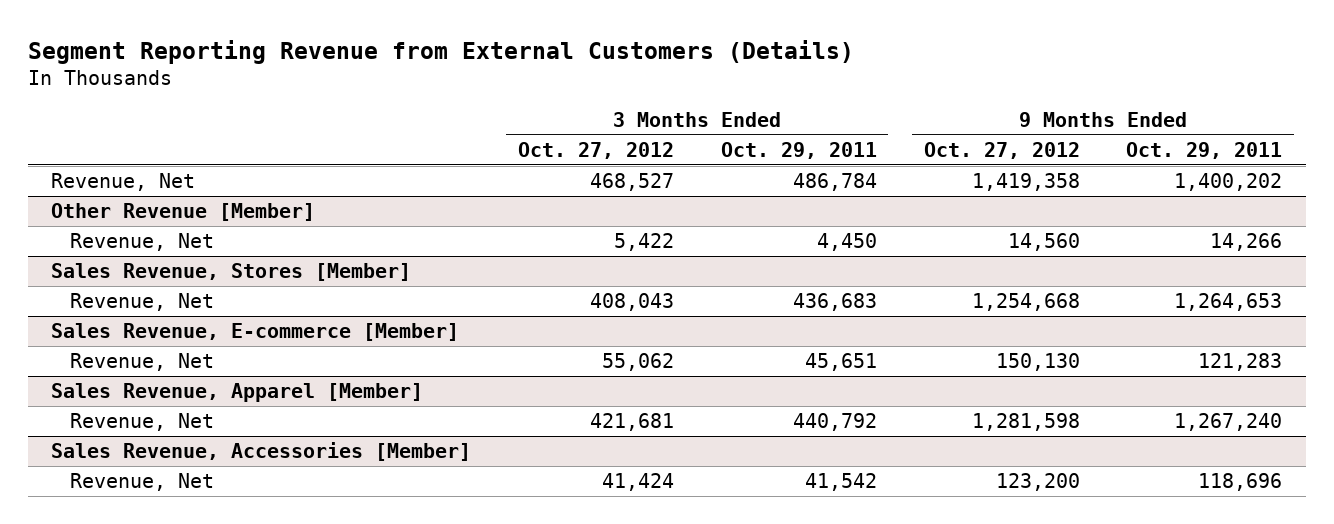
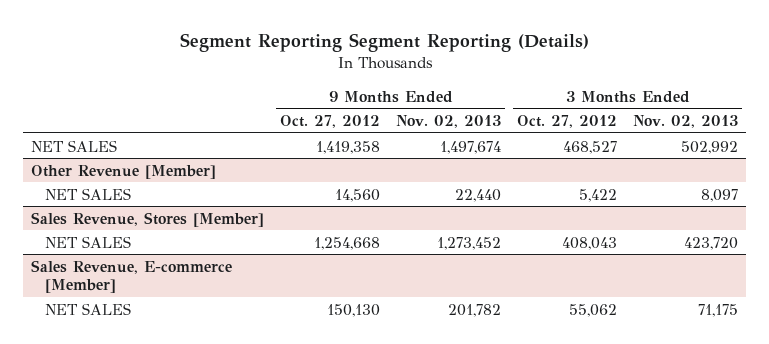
- Segment Reporting Revenue from External Customers (Details)
+ Segment Reporting Segment Reporting (Details)
- | 3 Months Ended Oct. 27, 2012 | 3 Months Ended Oct. 29, 2011 | 9 Months Ended Oct. 27, 2012 | 9 Months Ended Oct. 29, 2011
+ | 9 Months Ended Oct. 27, 2012 | 9 Months Ended Nov. 02, 2013 | 3 Months Ended Oct. 27, 2012 | 3 Months Ended Nov. 02, 2013
- Revenue, Net | 468,527 | 486,784 | 1,419,358 | 1,400,202
+ NET SALES | 1,419,358 | 1,497,674 | 468,527 | 502,992
@ Other Revenue [Member]
- Revenue, Net | 5,422 | 4,450 | 14,560 | 14,266
+ NET SALES | 14,560 | 22,440 | 5,422 | 8,097
@ Sales Revenue, Stores [Member]
- Revenue, Net | 408,043 | 436,683 | 1,254,668 | 1,264,653
+ NET SALES | 1,254,668 | 1,273,452 | 408,043 | 423,720
@ Sales Revenue, E-commerce [Member]
- Revenue, Net | 55,062 | 45,651 | 150,130 | 121,283
- Sales Revenue, Apparel [Member]
- Revenue, Net | 421,681 | 440,792 | 1,281,598 | 1,267,240
- Sales Revenue, Accessories [Member]
- Revenue, Net | 41,424 | 41,542 | 123,200 | 118,696
@ Sales Revenue, E-commerce [Member]
+ NET SALES | 150,130 | 201,782 | 55,062 | 71,175

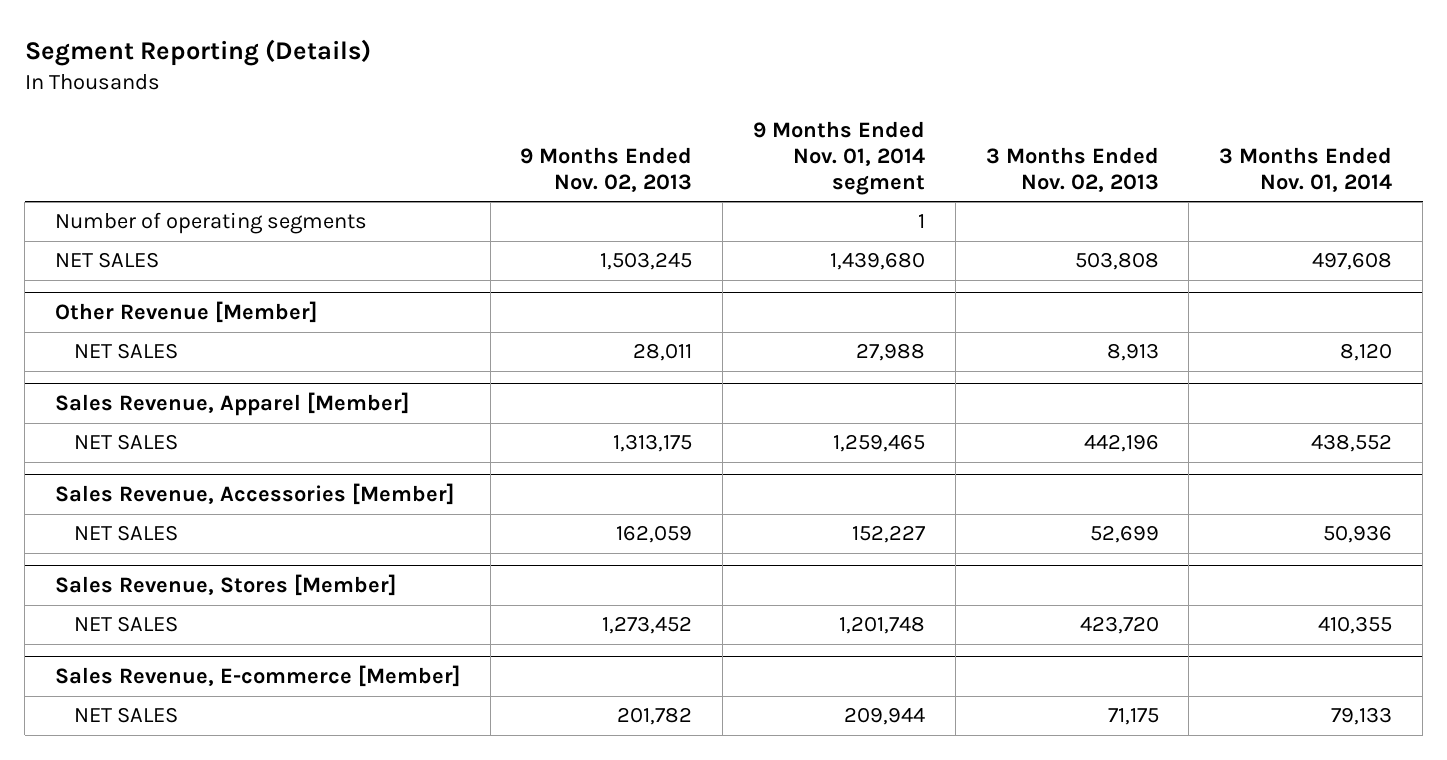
- Segment Reporting Segment Reporting (Details)
+ Segment Reporting (Details)
- | 9 Months Ended Oct. 27, 2012 | 9 Months Ended Nov. 02, 2013 | 3 Months Ended Oct. 27, 2012 | 3 Months Ended Nov. 02, 2013
+ | 9 Months Ended Nov. 02, 2013 | 9 Months Ended Nov. 01, 2014 segment | 3 Months Ended Nov. 02, 2013 | 3 Months Ended Nov. 01, 2014
- NET SALES | 1,419,358 | 1,497,674 | 468,527 | 502,992
+ Number of operating segments | | 1 | |
+ NET SALES | 1,503,245 | 1,439,680 | 503,808 | 497,608
@ Other Revenue [Member]
- NET SALES | 14,560 | 22,440 | 5,422 | 8,097
+ NET SALES | 28,011 | 27,988 | 8,913 | 8,120
+ Sales Revenue, Apparel [Member]
+ NET SALES | 1,313,175 | 1,259,465 | 442,196 | 438,552
+ Sales Revenue, Accessories [Member]
+ NET SALES | 162,059 | 152,227 | 52,699 | 50,936

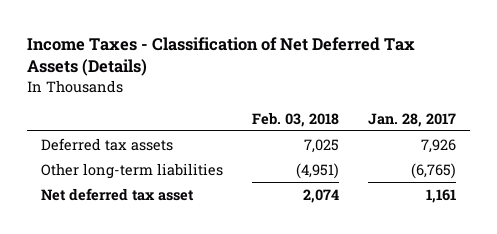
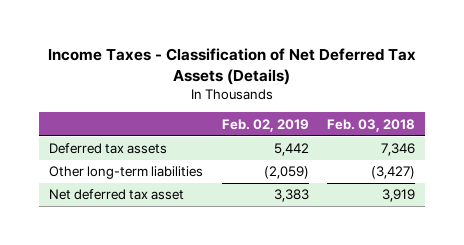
- | Feb. 03, 2018 | Jan. 28, 2017
+ | Feb. 02, 2019 | Feb. 03, 2018
- Deferred tax assets | 7,025 | 7,926
- Other long-term liabilities | (4,951) | (6,765)
- Net deferred tax asset | 2,074 | 1,161
+ Deferred tax assets | 5,442 | 7,346
+ Other long-term liabilities | (2,059) | (3,427)
+ Net deferred tax asset | 3,383 | 3,919

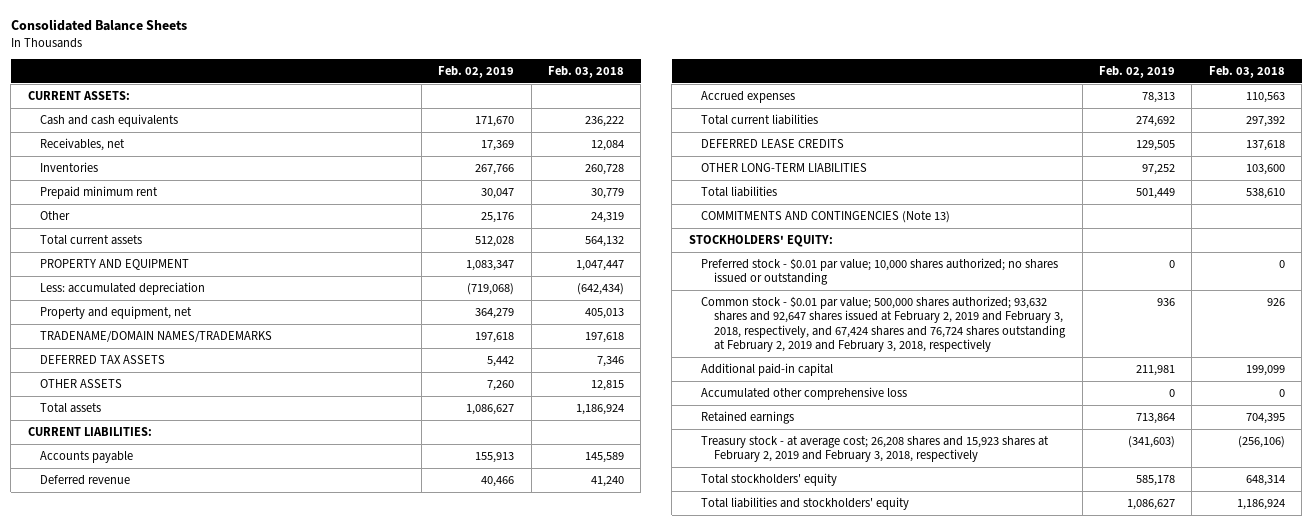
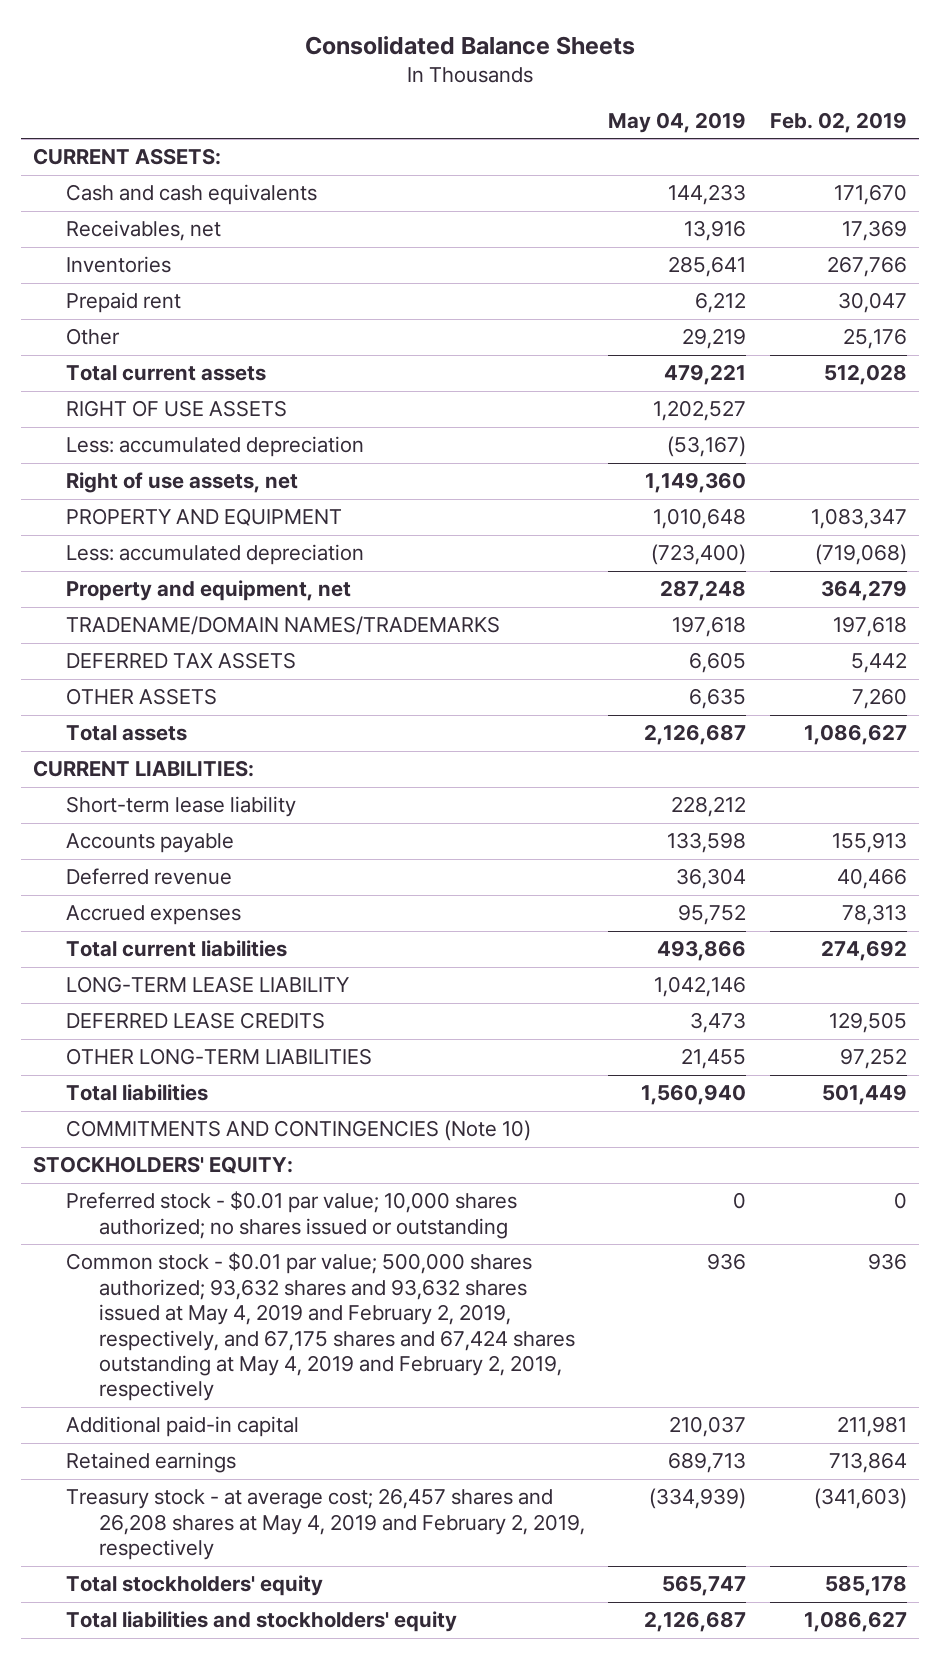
- | Feb. 02, 2019 | Feb. 03, 2018
+ | May 04, 2019 | Feb. 02, 2019
- Prepaid minimum rent | 30,047 | 30,779
+ Prepaid rent | 6,212 | 30,047
+ RIGHT OF USE ASSETS | 1,202,527 |
+ Less: accumulated depreciation | (53,167) |
+ Right of use assets, net | 1,149,360 |
+ Short-term lease liability | 228,212 |
+ LONG-TERM LEASE LIABILITY | 1,042,146 |
- COMMITMENTS AND CONTINGENCIES (Note 13)
+ COMMITMENTS AND CONTINGENCIES (Note 10)
- Common stock - $0.01 par value; 500,000 shares authorized; 93,632 shares and 92,647 shares issued at February 2, 2019 and February 3, 2018, respectively, and 67,424 shares and 76,724 shares outstanding at February 2, 2019 and February 3, 2018, respectively | 936 | 926
+ Common stock - $0.01 par value; 500,000 shares authorized; 93,632 shares and 93,632 shares issued at May 4, 2019 and February 2, 2019, respectively, and 67,175 shares and 67,424 shares outstanding at May 4, 2019 and February 2, 2019, respectively | 936 | 936
- Accumulated other comprehensive loss | 0 | 0
- Treasury stock - at average cost; 26,208 shares and 15,923 shares at February 2, 2019 and February 3, 2018, respectively | (341,603) | (256,106)
+ Treasury stock - at average cost; 26,457 shares and 26,208 shares at May 4, 2019 and February 2, 2019, respectively | (334,939) | (341,603)

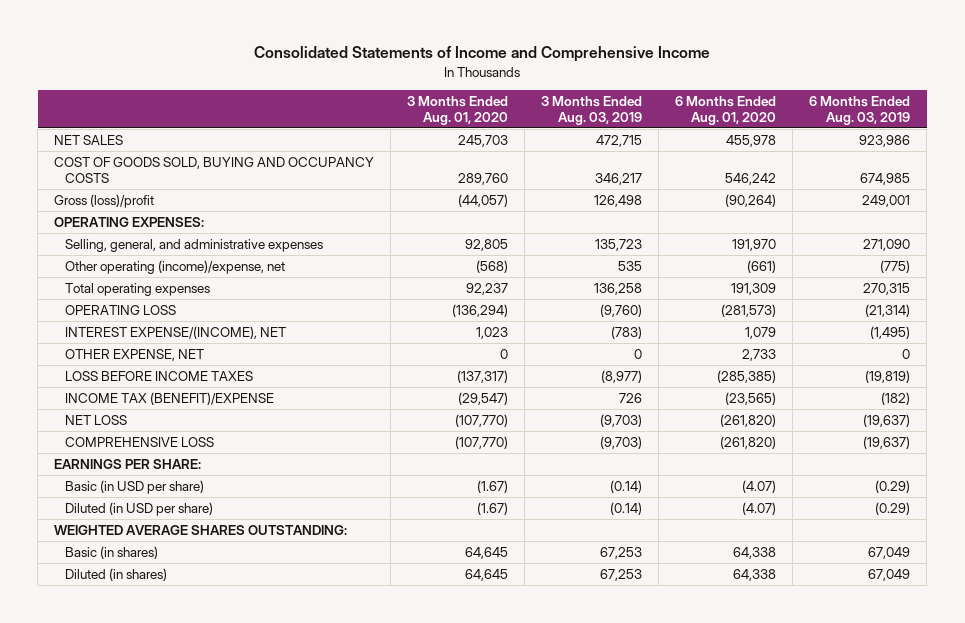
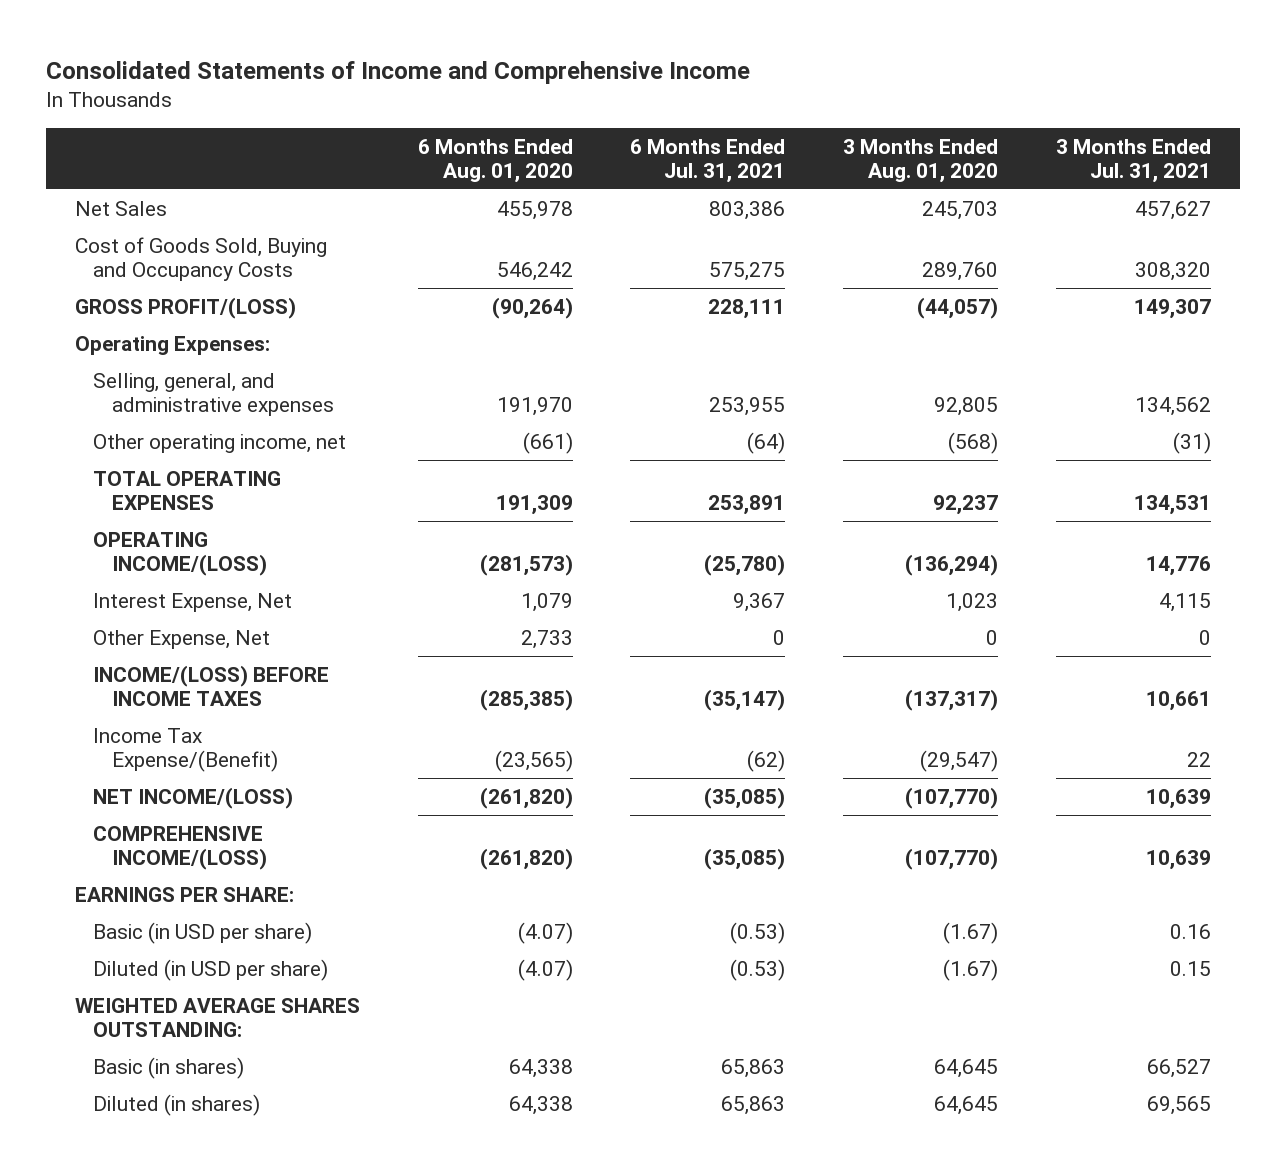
- | 3 Months Ended Aug. 01, 2020 | 3 Months Ended Aug. 03, 2019 | 6 Months Ended Aug. 01, 2020 | 6 Months Ended Aug. 03, 2019
+ | 6 Months Ended Aug. 01, 2020 | 6 Months Ended Jul. 31, 2021 | 3 Months Ended Aug. 01, 2020 | 3 Months Ended Jul. 31, 2021
- NET SALES | 245,703 | 472,715 | 455,978 | 923,986
- COST OF GOODS SOLD, BUYING AND OCCUPANCY COSTS | 289,760 | 346,217 | 546,242 | 674,985
- Gross (loss)/profit | (44,057) | 126,498 | (90,264) | 249,001
- OPERATING EXPENSES:
+ Net Sales | 455,978 | 803,386 | 245,703 | 457,627
+ Cost of Goods Sold, Buying and Occupancy Costs | 546,242 | 575,275 | 289,760 | 308,320
+ GROSS PROFIT/(LOSS) | (90,264) | 228,111 | (44,057) | 149,307
+ Operating Expenses:
- Other operating (income)/expense, net | (568) | 535 | (661) | (775)
- Total operating expenses | 92,237 | 136,258 | 191,309 | 270,315
- OPERATING LOSS | (136,294) | (9,760) | (281,573) | (21,314)
- INTEREST EXPENSE/(INCOME), NET | 1,023 | (783) | 1,079 | (1,495)
- OTHER EXPENSE, NET | 0 | 0 | 2,733 | 0
- LOSS BEFORE INCOME TAXES | (137,317) | (8,977) | (285,385) | (19,819)
- INCOME TAX (BENEFIT)/EXPENSE | (29,547) | 726 | (23,565) | (182)
- NET LOSS | (107,770) | (9,703) | (261,820) | (19,637)
- COMPREHENSIVE LOSS | (107,770) | (9,703) | (261,820) | (19,637)
+ Other operating income, net | (661) | (64) | (568) | (31)
+ TOTAL OPERATING EXPENSES | 191,309 | 253,891 | 92,237 | 134,531
+ OPERATING INCOME/(LOSS) | (281,573) | (25,780) | (136,294) | 14,776
+ Interest Expense, Net | 1,079 | 9,367 | 1,023 | 4,115
+ Other Expense, Net | 2,733 | 0 | 0 | 0
+ INCOME/(LOSS) BEFORE INCOME TAXES | (285,385) | (35,147) | (137,317) | 10,661
+ Income Tax Expense/(Benefit) | (23,565) | (62) | (29,547) | 22
+ NET INCOME/(LOSS) | (261,820) | (35,085) | (107,770) | 10,639
+ COMPREHENSIVE INCOME/(LOSS) | (261,820) | (35,085) | (107,770) | 10,639

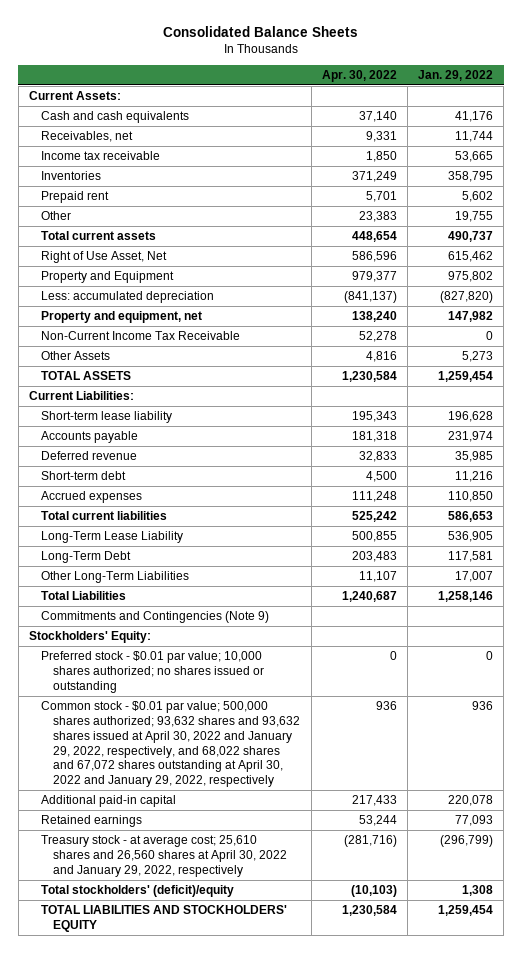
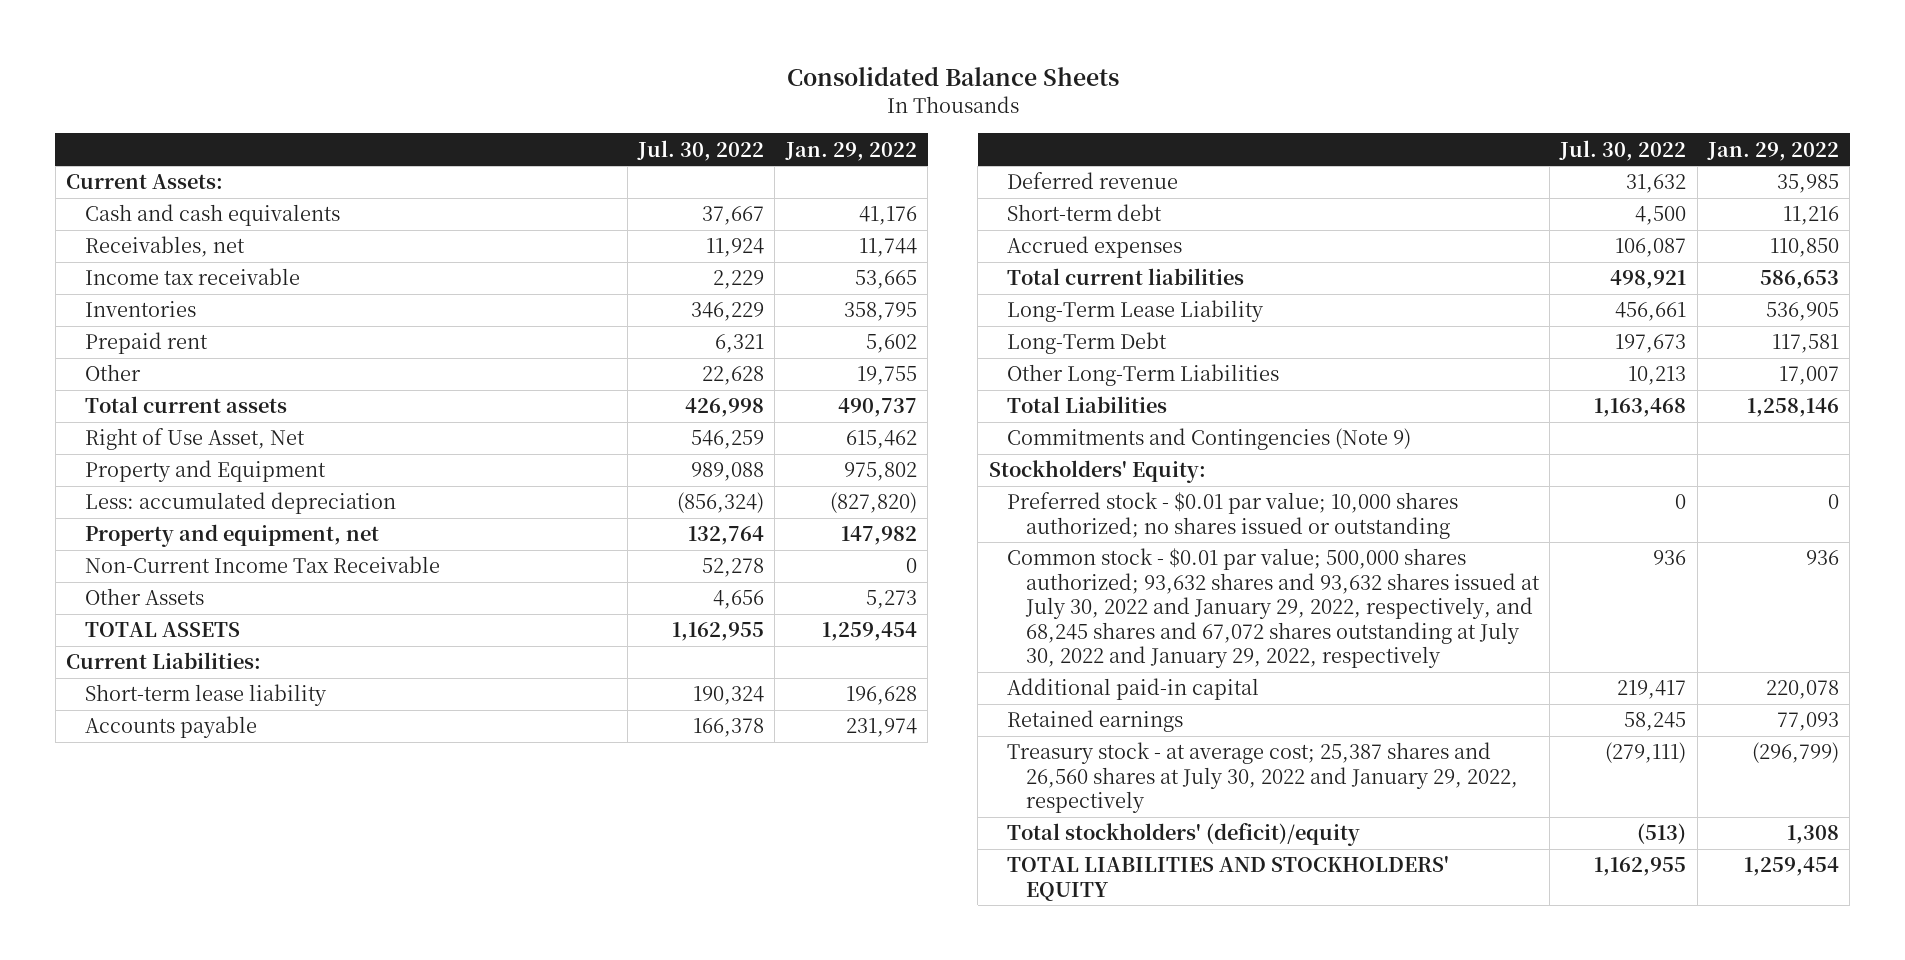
- | Apr. 30, 2022 | Jan. 29, 2022
+ | Jul. 30, 2022 | Jan. 29, 2022
- Common stock - $0.01 par value; 500,000 shares authorized; 93,632 shares and 93,632 shares issued at April 30, 2022 and January 29, 2022, respectively, and 68,022 shares and 67,072 shares outstanding at April 30, 2022 and January 29, 2022, respectively | 936 | 936
+ Common stock - $0.01 par value; 500,000 shares authorized; 93,632 shares and 93,632 shares issued at July 30, 2022 and January 29, 2022, respectively, and 68,245 shares and 67,072 shares outstanding at July 30, 2022 and January 29, 2022, respectively | 936 | 936
- Treasury stock - at average cost; 25,610 shares and 26,560 shares at April 30, 2022 and January 29, 2022, respectively | (281,716) | (296,799)
+ Treasury stock - at average cost; 25,387 shares and 26,560 shares at July 30, 2022 and January 29, 2022, respectively | (279,111) | (296,799)

